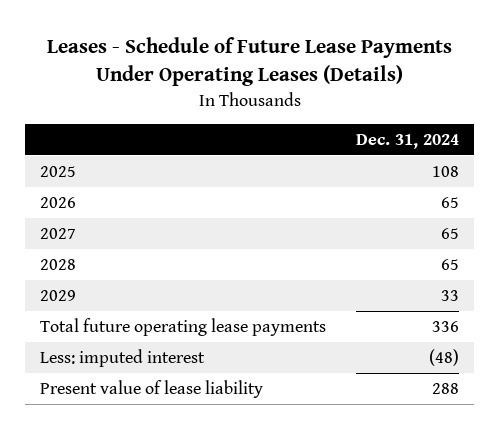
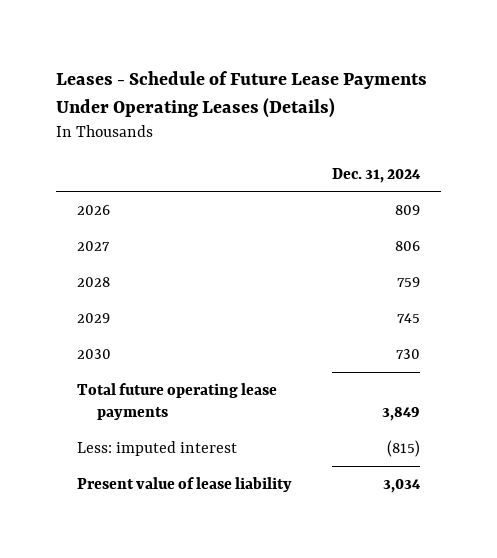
- 2025 | 108
- 2026 | 65
- 2027 | 65
- 2028 | 65
- 2029 | 33
- Total future operating lease payments | 336
- Less: imputed interest | (48)
- Present value of lease liability | 288
+ 2026 | 809
+ 2027 | 806
+ 2028 | 759
+ 2029 | 745
+ 2030 | 730
+ Total future operating lease payments | 3,849
+ Less: imputed interest | (815)
+ Present value of lease liability | 3,034

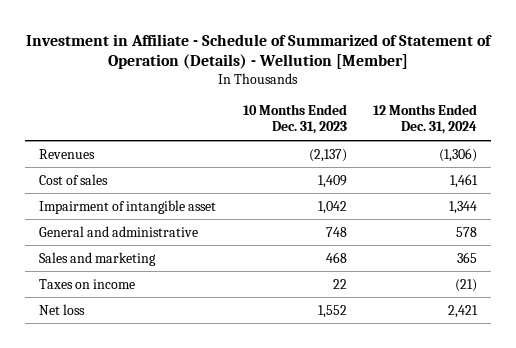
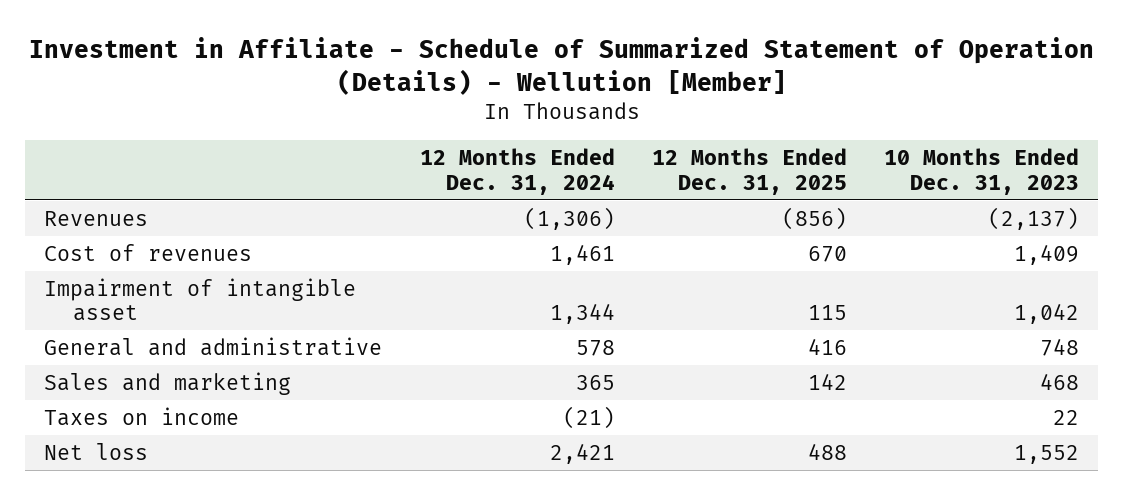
- Investment in Affiliate - Schedule of Summarized of Statement of Operation (Details) - Wellution [Member]
+ Investment in Affiliate - Schedule of Summarized Statement of Operation (Details) - Wellution [Member]
- | 10 Months Ended Dec. 31, 2023 | 12 Months Ended Dec. 31, 2024
+ | 12 Months Ended Dec. 31, 2024 | 12 Months Ended Dec. 31, 2025 | 10 Months Ended Dec. 31, 2023
- Cost of sales | 1,409 | 1,461
+ Cost of revenues | 1,461 | 670 | 1,409

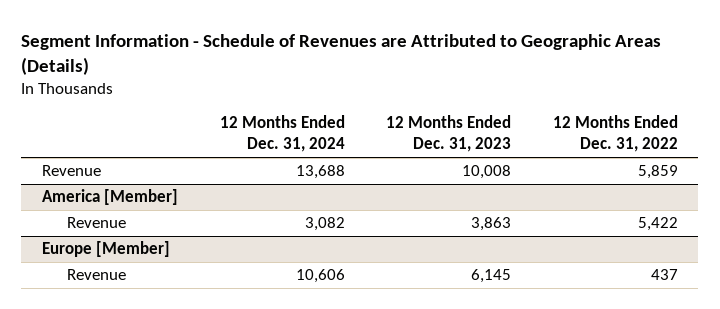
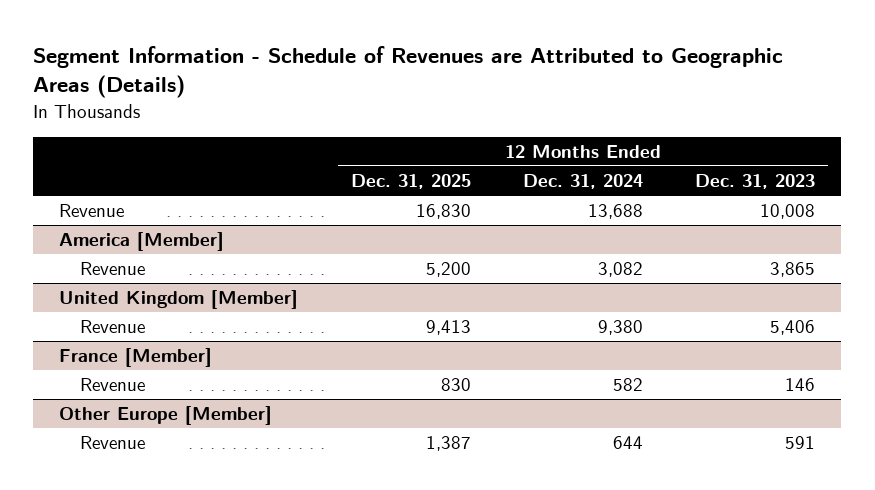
- | 12 Months Ended Dec. 31, 2024 | 12 Months Ended Dec. 31, 2023 | 12 Months Ended Dec. 31, 2022
+ | 12 Months Ended Dec. 31, 2025 | 12 Months Ended Dec. 31, 2024 | 12 Months Ended Dec. 31, 2023
@ America [Member]
- Revenue | 3,082 | 3,863 | 5,422
- Europe [Member]
- Revenue | 10,606 | 6,145 | 437
@ America [Member]
+ Revenue | 5,200 | 3,082 | 3,865
+ United Kingdom [Member]
+ Revenue | 9,413 | 9,380 | 5,406
+ France [Member]
+ Revenue | 830 | 582 | 146
+ Other Europe [Member]
+ Revenue | 1,387 | 644 | 591

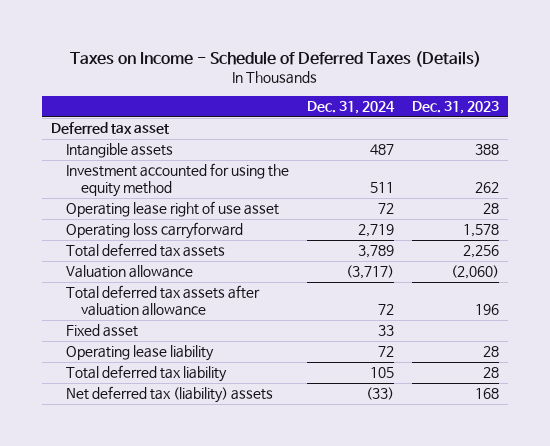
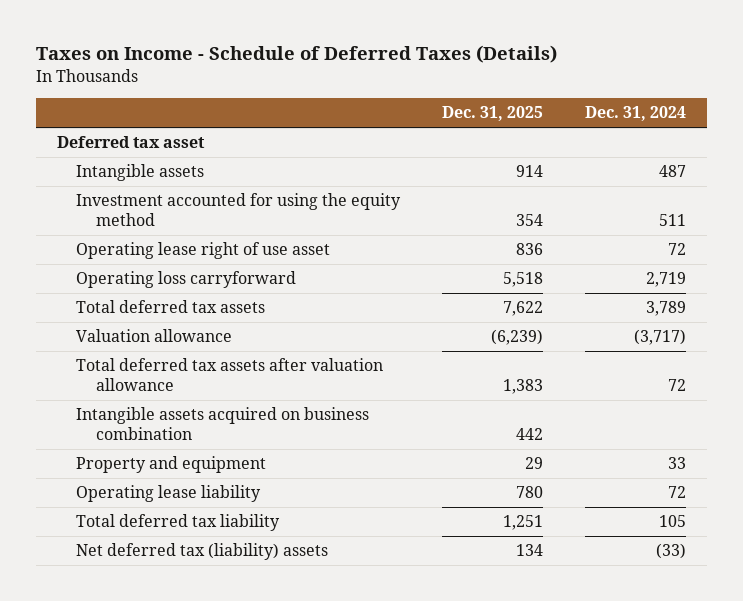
- | Dec. 31, 2024 | Dec. 31, 2023
+ | Dec. 31, 2025 | Dec. 31, 2024
- Fixed asset | 33 |
+ Intangible assets acquired on business combination | 442 |
+ Property and equipment | 29 | 33

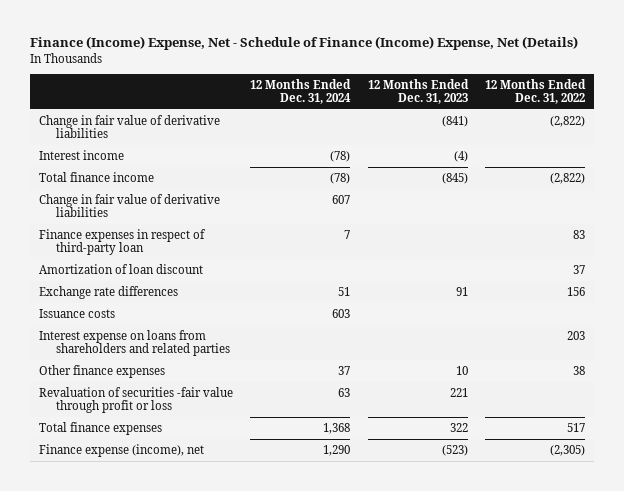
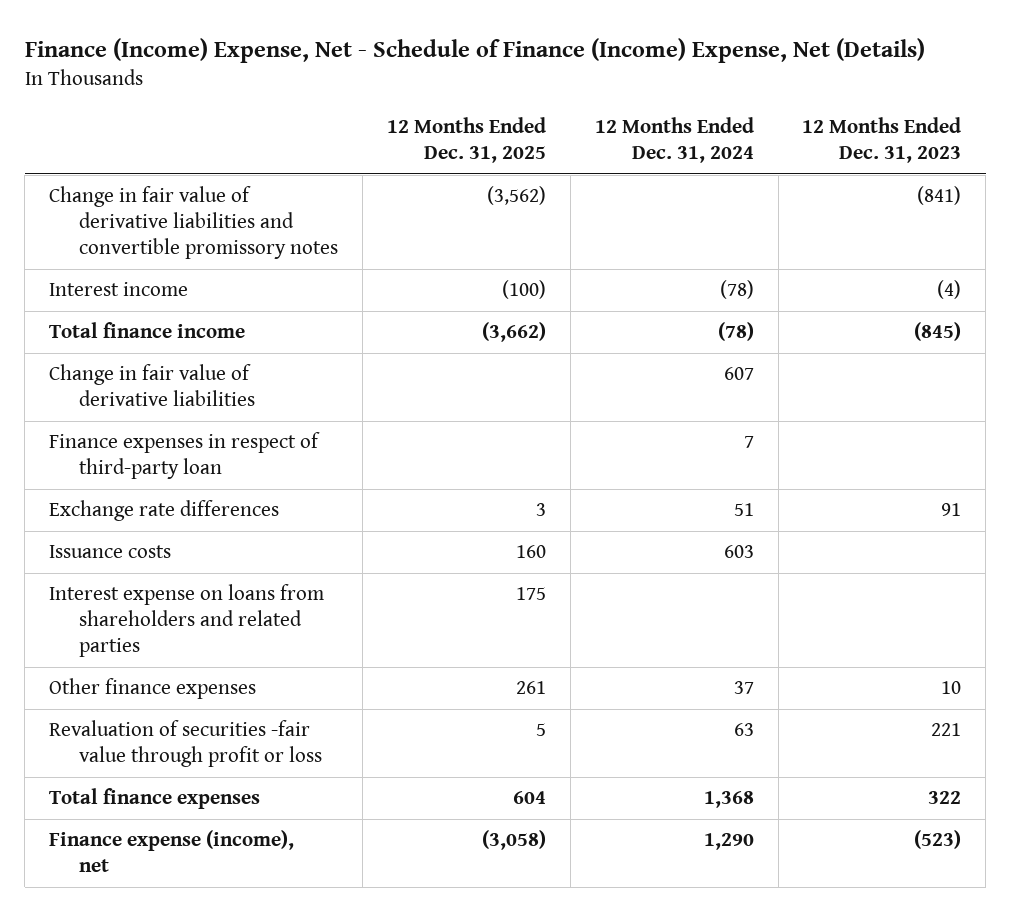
- | 12 Months Ended Dec. 31, 2024 | 12 Months Ended Dec. 31, 2023 | 12 Months Ended Dec. 31, 2022
+ | 12 Months Ended Dec. 31, 2025 | 12 Months Ended Dec. 31, 2024 | 12 Months Ended Dec. 31, 2023
- Change in fair value of derivative liabilities | | (841) | (2,822)
+ Change in fair value of derivative liabilities and convertible promissory notes | (3,562) | | (841)
- Amortization of loan discount | | | 37

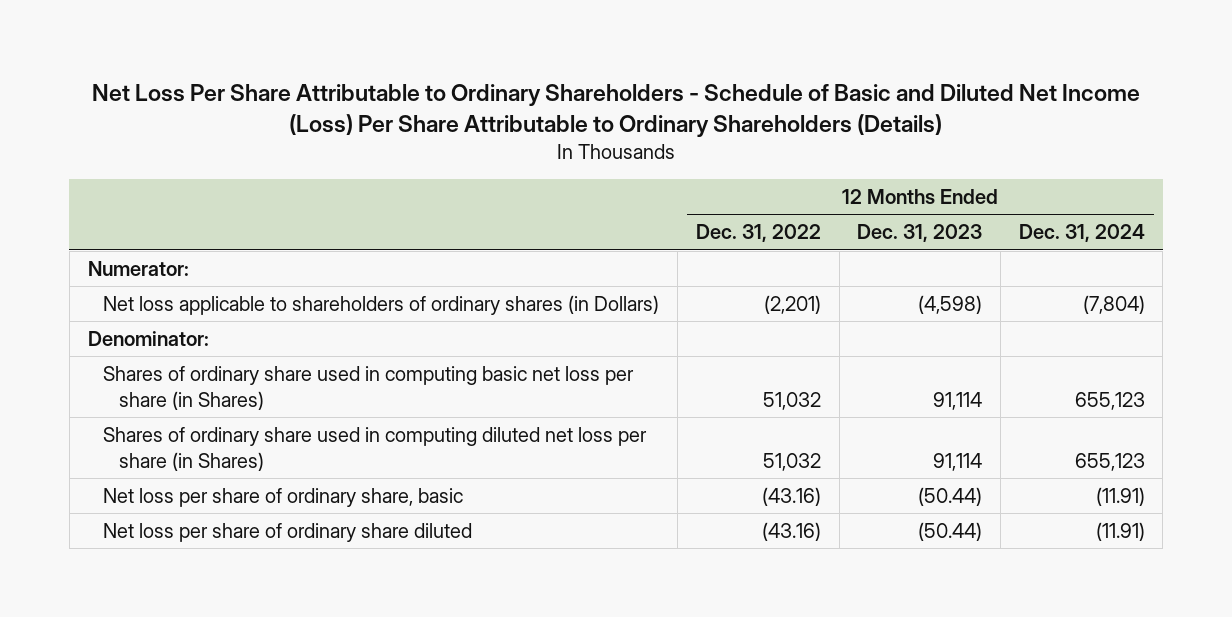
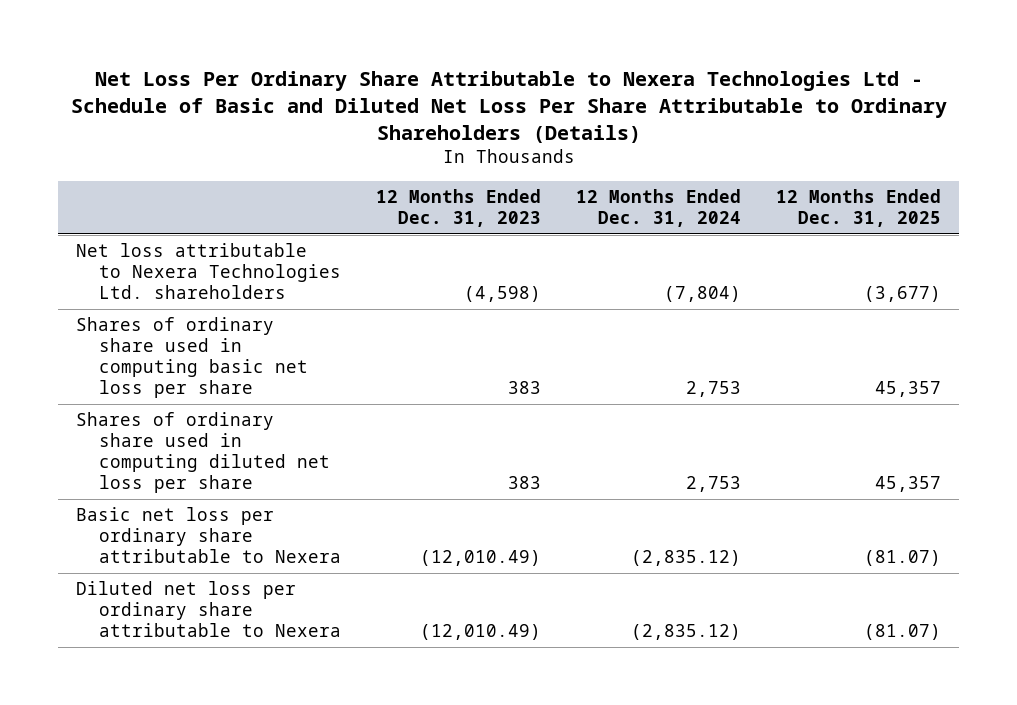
- Net Loss Per Share Attributable to Ordinary Shareholders - Schedule of Basic and Diluted Net Income (Loss) Per Share Attributable to Ordinary Shareholders (Details)
+ Net Loss Per Ordinary Share Attributable to Nexera Technologies Ltd - Schedule of Basic and Diluted Net Loss Per Share Attributable to Ordinary Shareholders (Details)
- | 12 Months Ended Dec. 31, 2022 | 12 Months Ended Dec. 31, 2023 | 12 Months Ended Dec. 31, 2024
+ | 12 Months Ended Dec. 31, 2023 | 12 Months Ended Dec. 31, 2024 | 12 Months Ended Dec. 31, 2025
- Numerator:
- Net loss applicable to shareholders of ordinary shares (in Dollars) | (2,201) | (4,598) | (7,804)
- Denominator:
- Shares of ordinary share used in computing basic net loss per share (in Shares) | 51,032 | 91,114 | 655,123
- Shares of ordinary share used in computing diluted net loss per share (in Shares) | 51,032 | 91,114 | 655,123
- Net loss per share of ordinary share, basic | (43.16) | (50.44) | (11.91)
- Net loss per share of ordinary share diluted | (43.16) | (50.44) | (11.91)
+ Net loss attributable to Nexera Technologies Ltd. shareholders | (4,598) | (7,804) | (3,677)
+ Shares of ordinary share used in computing basic net loss per share | 383 | 2,753 | 45,357
+ Shares of ordinary share used in computing diluted net loss per share | 383 | 2,753 | 45,357
+ Basic net loss per ordinary share attributable to Nexera | (12,010.49) | (2,835.12) | (81.07)
+ Diluted net loss per ordinary share attributable to Nexera | (12,010.49) | (2,835.12) | (81.07)

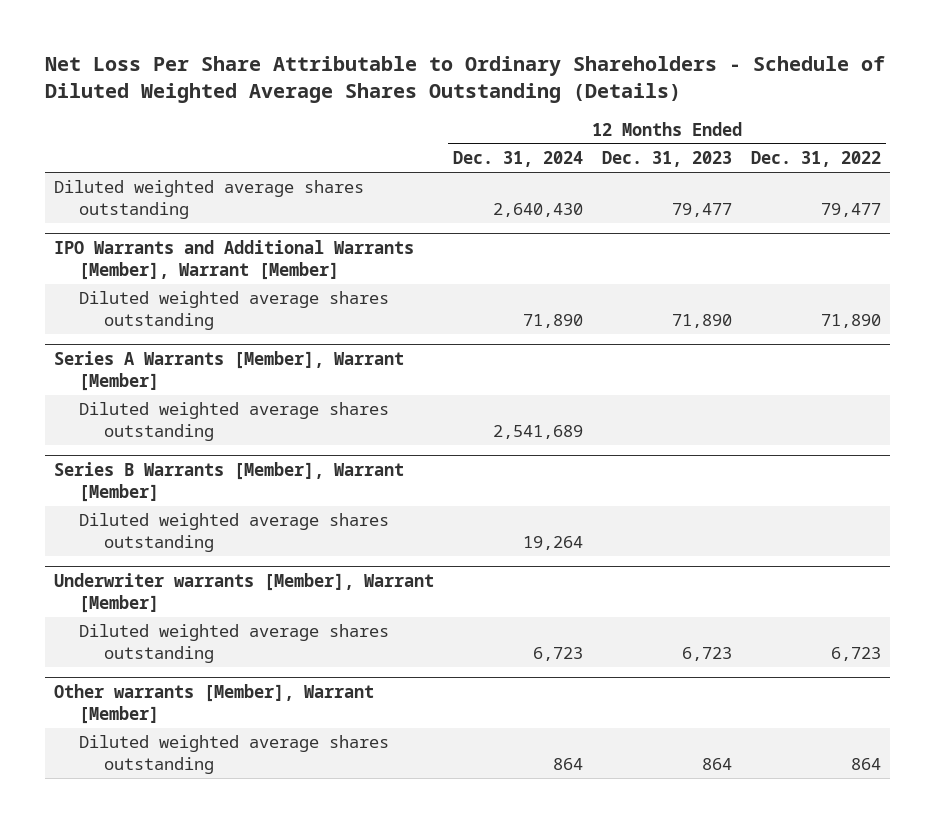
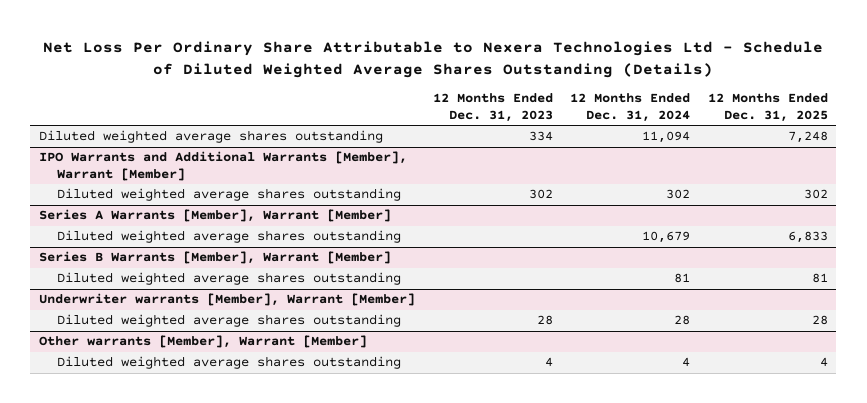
- Net Loss Per Share Attributable to Ordinary Shareholders - Schedule of Diluted Weighted Average Shares Outstanding (Details)
+ Net Loss Per Ordinary Share Attributable to Nexera Technologies Ltd - Schedule of Diluted Weighted Average Shares Outstanding (Details)
- | 12 Months Ended Dec. 31, 2024 | 12 Months Ended Dec. 31, 2023 | 12 Months Ended Dec. 31, 2022
+ | 12 Months Ended Dec. 31, 2023 | 12 Months Ended Dec. 31, 2024 | 12 Months Ended Dec. 31, 2025
- Diluted weighted average shares outstanding | 2,640,430 | 79,477 | 79,477
+ Diluted weighted average shares outstanding | 334 | 11,094 | 7,248
@ IPO Warrants and Additional Warrants [Member], Warrant [Member]
- Diluted weighted average shares outstanding | 71,890 | 71,890 | 71,890
+ Diluted weighted average shares outstanding | 302 | 302 | 302
@ Series A Warrants [Member], Warrant [Member]
- Diluted weighted average shares outstanding | 2,541,689 | |
+ Diluted weighted average shares outstanding | | 10,679 | 6,833
@ Series B Warrants [Member], Warrant [Member]
- Diluted weighted average shares outstanding | 19,264 | |
+ Diluted weighted average shares outstanding | | 81 | 81
@ Underwriter warrants [Member], Warrant [Member]
- Diluted weighted average shares outstanding | 6,723 | 6,723 | 6,723
+ Diluted weighted average shares outstanding | 28 | 28 | 28
@ Other warrants [Member], Warrant [Member]
- Diluted weighted average shares outstanding | 864 | 864 | 864
+ Diluted weighted average shares outstanding | 4 | 4 | 4

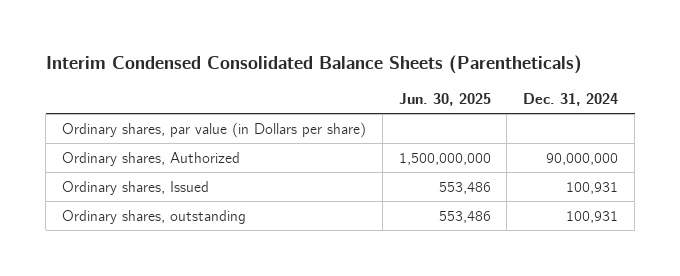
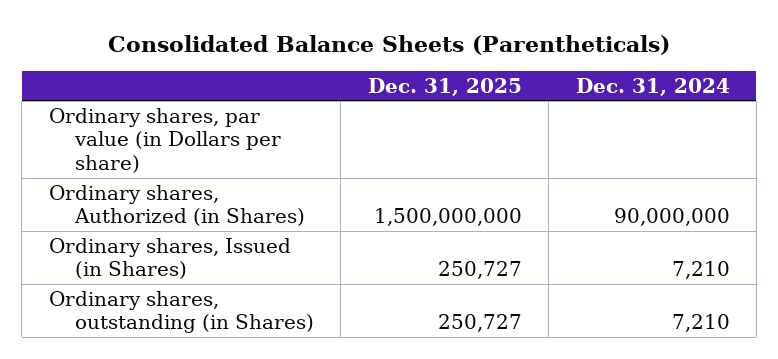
- Interim Condensed Consolidated Balance Sheets (Parentheticals)
+ Consolidated Balance Sheets (Parentheticals)
- | Jun. 30, 2025 | Dec. 31, 2024
+ | Dec. 31, 2025 | Dec. 31, 2024
- Ordinary shares, Authorized | 1,500,000,000 | 90,000,000
- Ordinary shares, Issued | 553,486 | 100,931
- Ordinary shares, outstanding | 553,486 | 100,931
+ Ordinary shares, Authorized (in Shares) | 1,500,000,000 | 90,000,000
+ Ordinary shares, Issued (in Shares) | 250,727 | 7,210
+ Ordinary shares, outstanding (in Shares) | 250,727 | 7,210

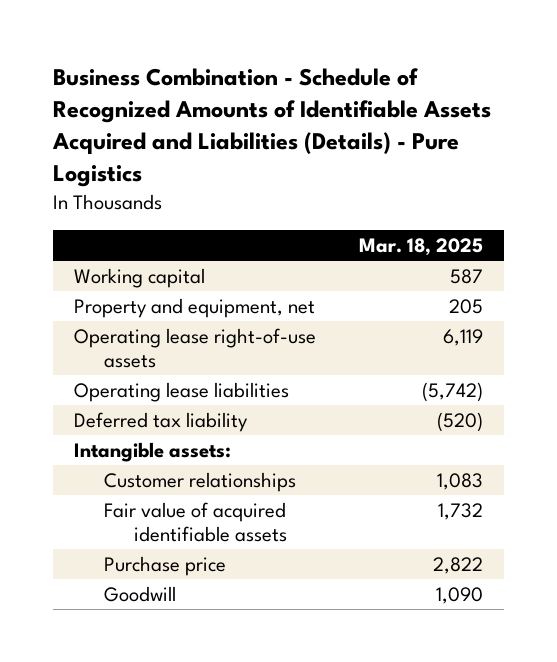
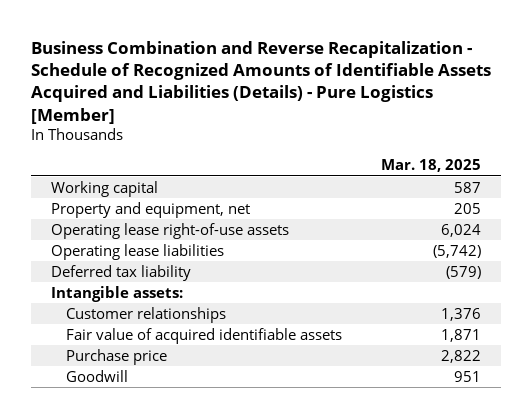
- Business Combination - Schedule of Recognized Amounts of Identifiable Assets Acquired and Liabilities (Details) - Pure Logistics
+ Business Combination and Reverse Recapitalization - Schedule of Recognized Amounts of Identifiable Assets Acquired and Liabilities (Details) - Pure Logistics [Member]
- Operating lease right-of-use assets | 6,119
+ Operating lease right-of-use assets | 6,024
- Deferred tax liability | (520)
+ Deferred tax liability | (579)
- Customer relationships | 1,083
- Fair value of acquired identifiable assets | 1,732
+ Customer relationships | 1,376
+ Fair value of acquired identifiable assets | 1,871
- Goodwill | 1,090
+ Goodwill | 951

